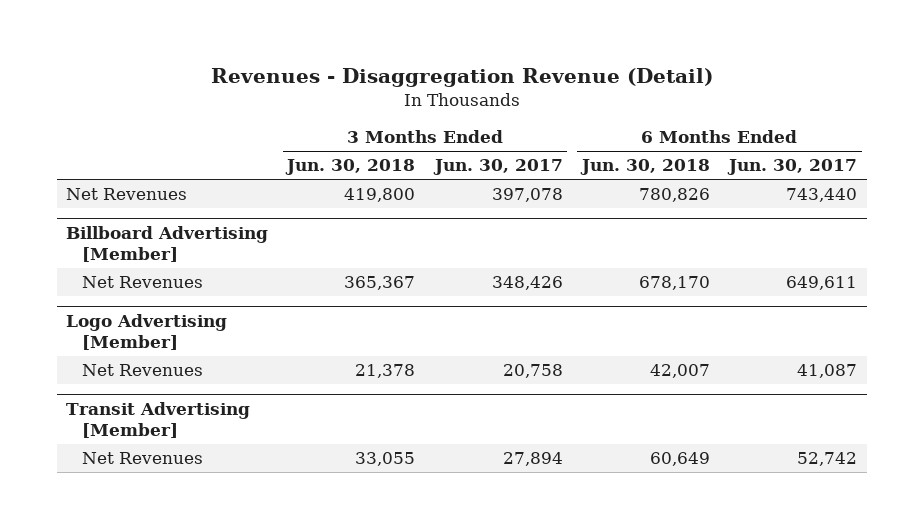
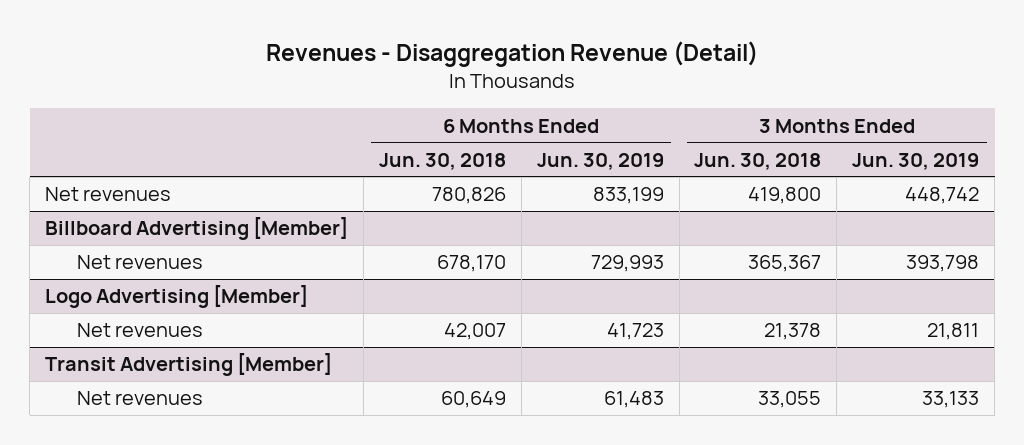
- | 3 Months Ended Jun. 30, 2018 | 3 Months Ended Jun. 30, 2017 | 6 Months Ended Jun. 30, 2018 | 6 Months Ended Jun. 30, 2017
+ | 6 Months Ended Jun. 30, 2018 | 6 Months Ended Jun. 30, 2019 | 3 Months Ended Jun. 30, 2018 | 3 Months Ended Jun. 30, 2019
- Net Revenues | 419,800 | 397,078 | 780,826 | 743,440
+ Net revenues | 780,826 | 833,199 | 419,800 | 448,742
@ Billboard Advertising [Member]
- Net Revenues | 365,367 | 348,426 | 678,170 | 649,611
+ Net revenues | 678,170 | 729,993 | 365,367 | 393,798
@ Logo Advertising [Member]
- Net Revenues | 21,378 | 20,758 | 42,007 | 41,087
+ Net revenues | 42,007 | 41,723 | 21,378 | 21,811
@ Transit Advertising [Member]
- Net Revenues | 33,055 | 27,894 | 60,649 | 52,742
+ Net revenues | 60,649 | 61,483 | 33,055 | 33,133

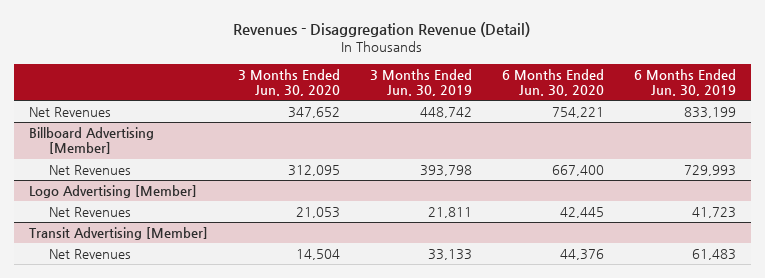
- | 6 Months Ended Jun. 30, 2018 | 6 Months Ended Jun. 30, 2019 | 3 Months Ended Jun. 30, 2018 | 3 Months Ended Jun. 30, 2019
+ | 3 Months Ended Jun. 30, 2020 | 3 Months Ended Jun. 30, 2019 | 6 Months Ended Jun. 30, 2020 | 6 Months Ended Jun. 30, 2019
- Net revenues | 780,826 | 833,199 | 419,800 | 448,742
+ Net Revenues | 347,652 | 448,742 | 754,221 | 833,199
@ Billboard Advertising [Member]
- Net revenues | 678,170 | 729,993 | 365,367 | 393,798
+ Net Revenues | 312,095 | 393,798 | 667,400 | 729,993
@ Logo Advertising [Member]
- Net revenues | 42,007 | 41,723 | 21,378 | 21,811
+ Net Revenues | 21,053 | 21,811 | 42,445 | 41,723
@ Transit Advertising [Member]
- Net revenues | 60,649 | 61,483 | 33,055 | 33,133
+ Net Revenues | 14,504 | 33,133 | 44,376 | 61,483

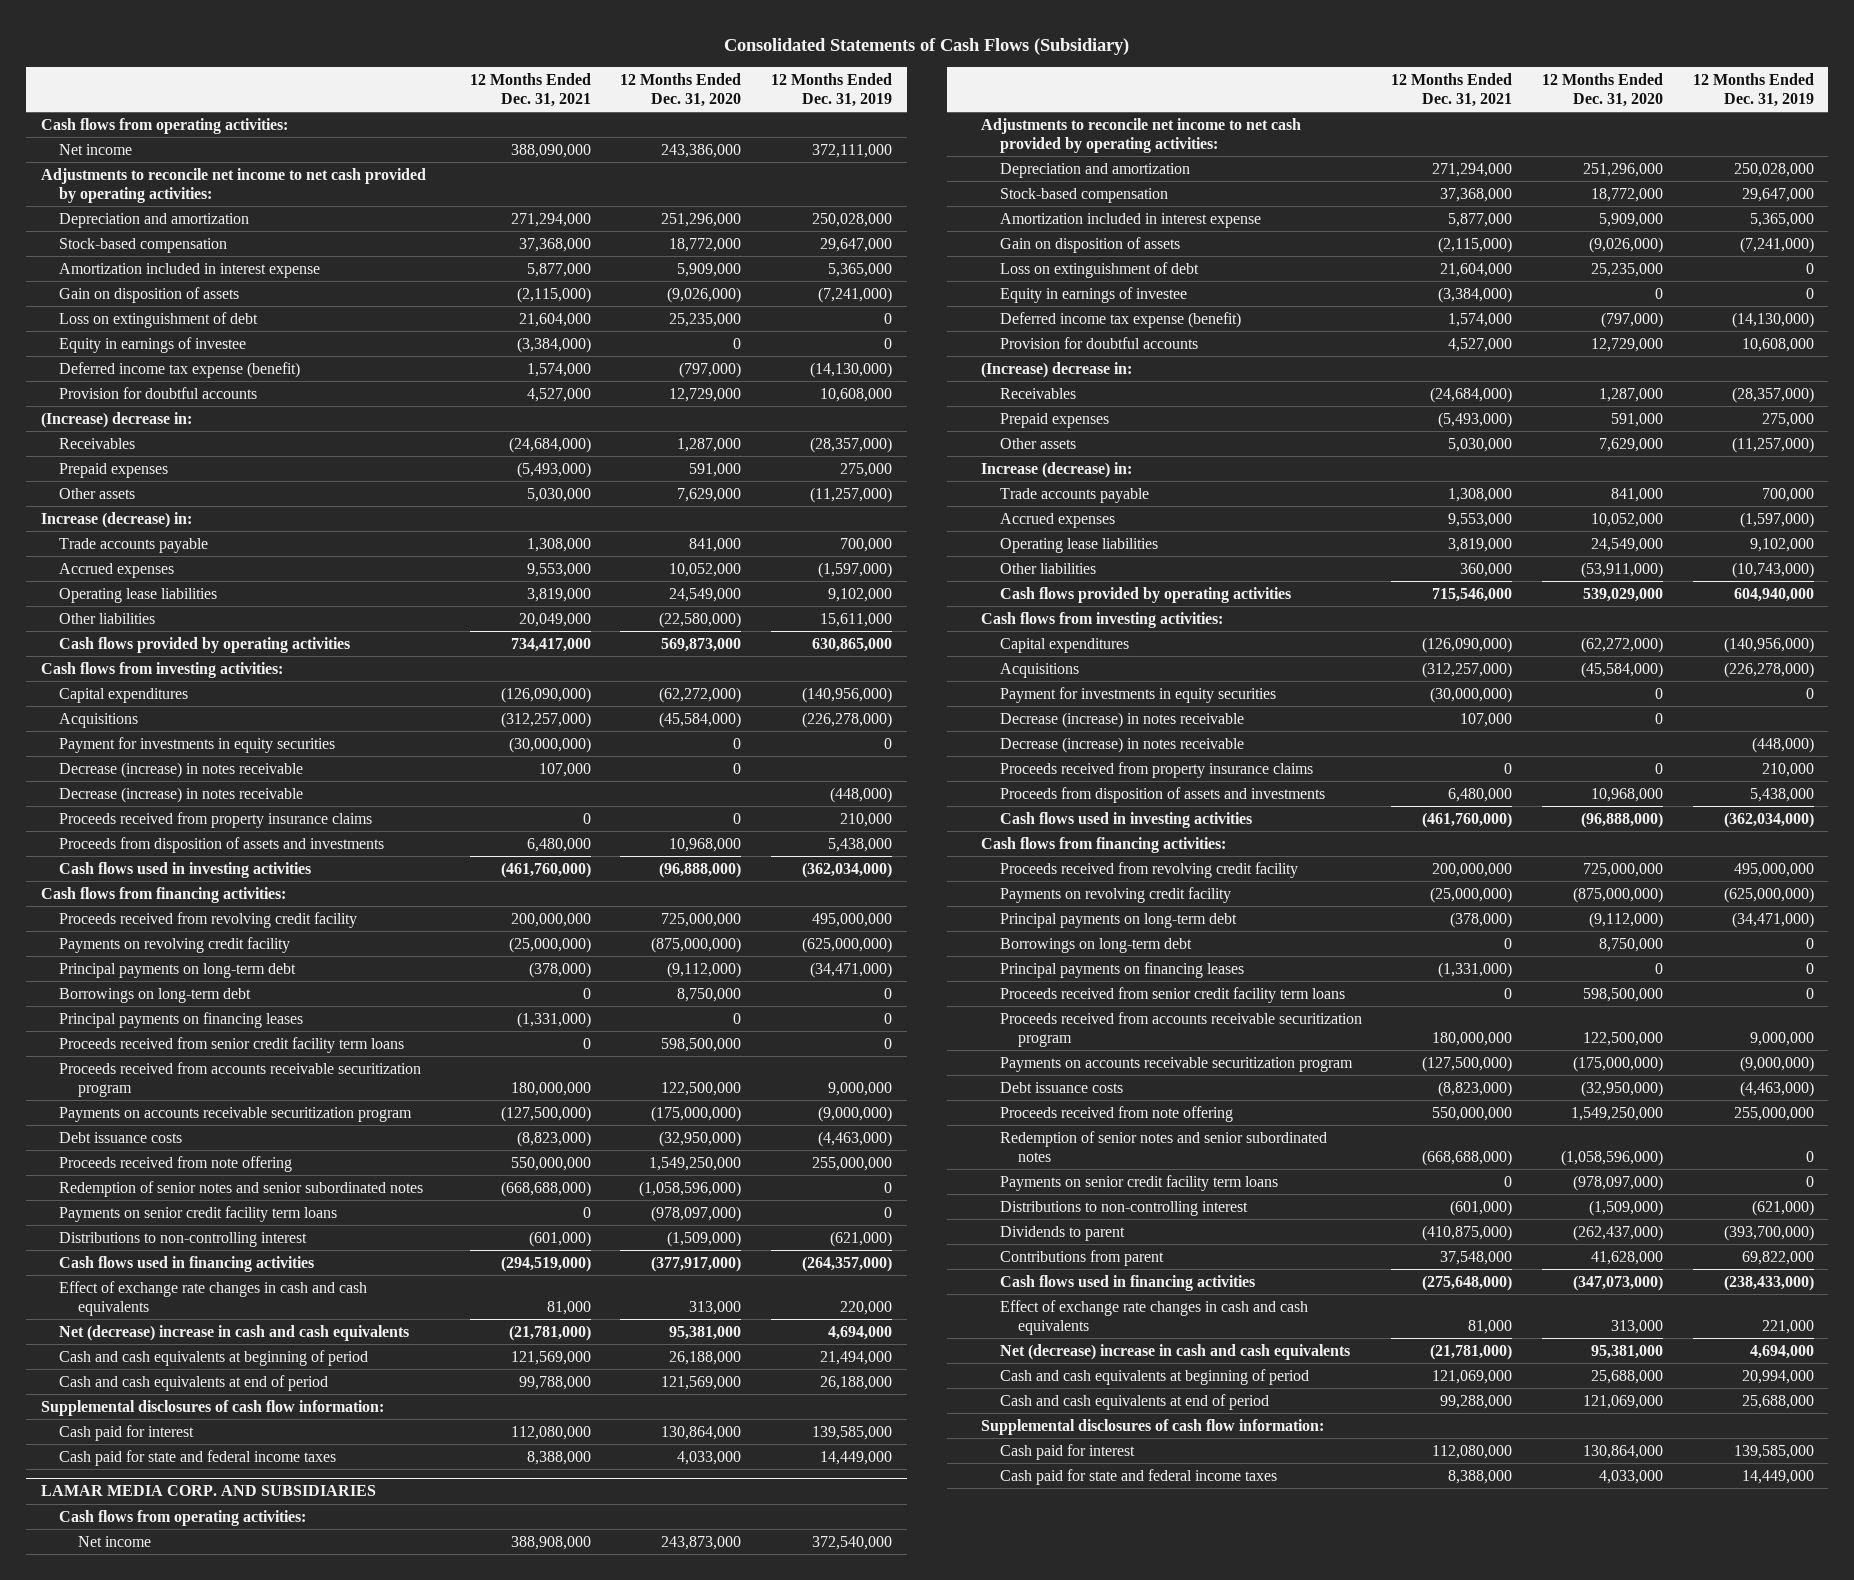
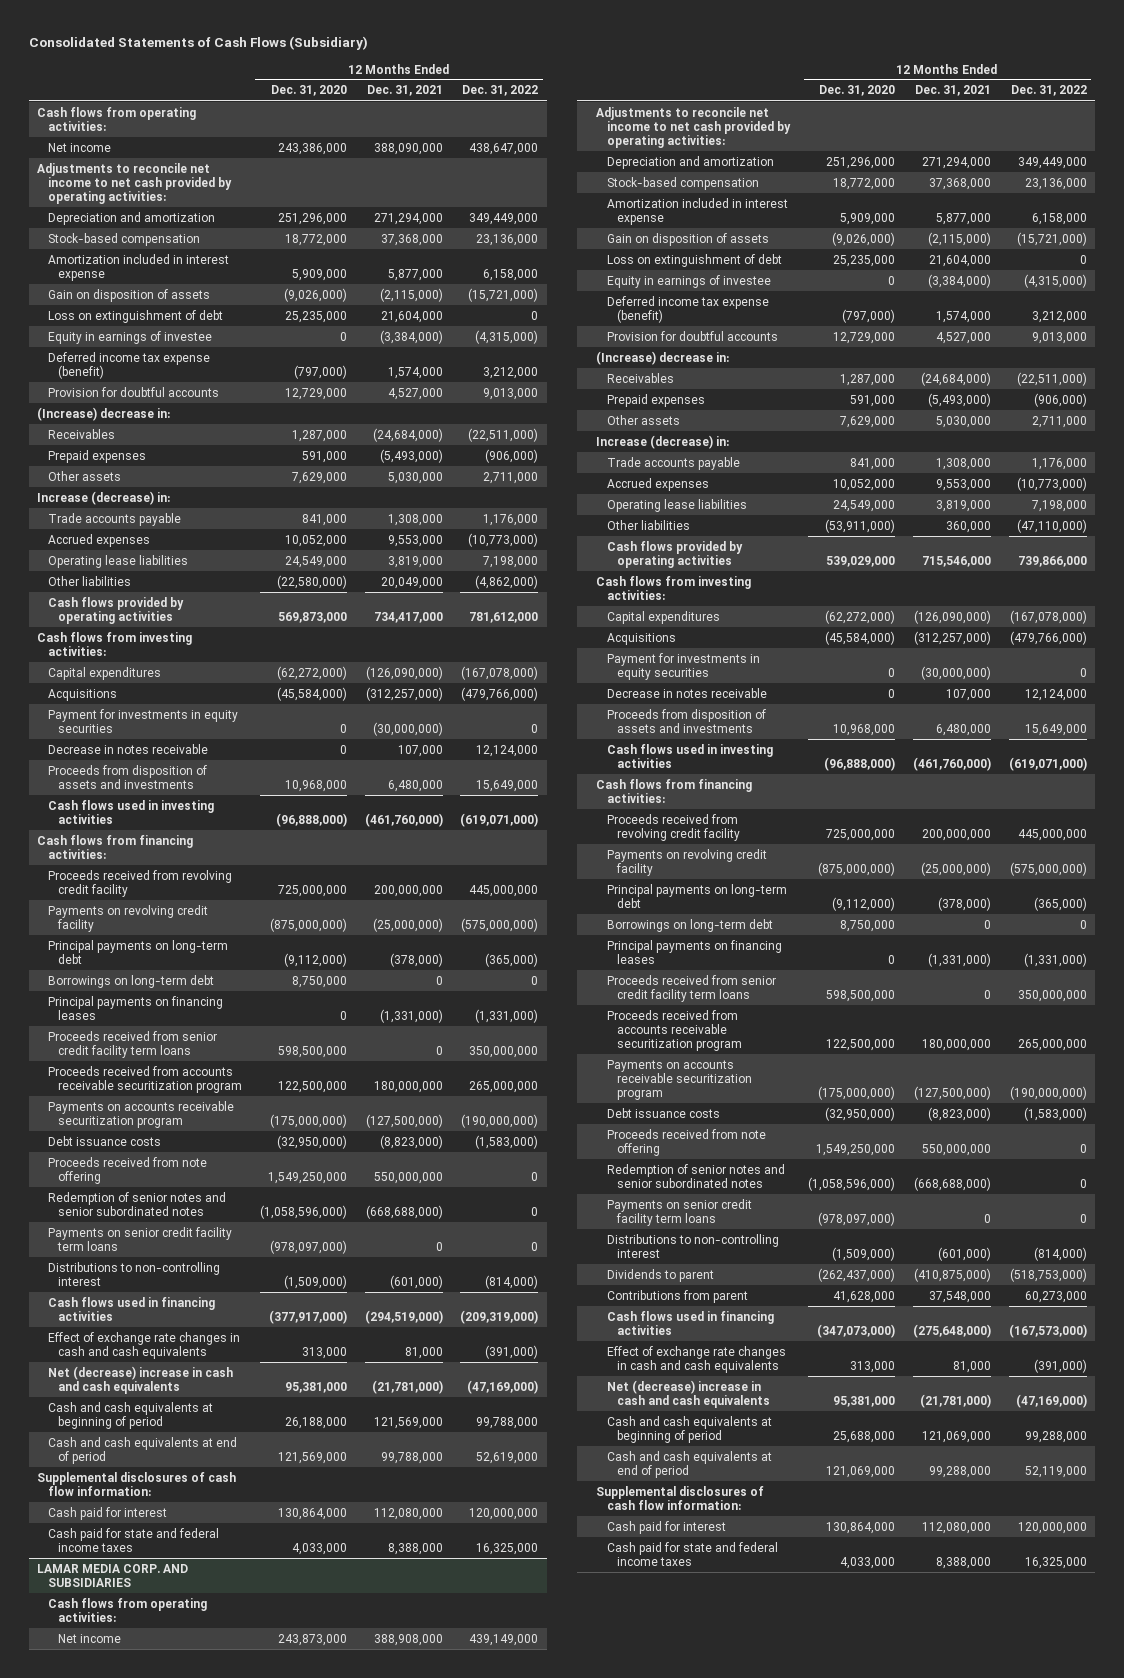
- | 12 Months Ended Dec. 31, 2021 | 12 Months Ended Dec. 31, 2020 | 12 Months Ended Dec. 31, 2019
+ | 12 Months Ended Dec. 31, 2020 | 12 Months Ended Dec. 31, 2021 | 12 Months Ended Dec. 31, 2022
- Decrease (increase) in notes receivable | 107,000 | 0 |
- Decrease (increase) in notes receivable | | | (448,000)
- Proceeds received from property insurance claims | 0 | 0 | 210,000
+ Decrease in notes receivable | 0 | 107,000 | 12,124,000
@ LAMAR MEDIA CORP. AND SUBSIDIARIES
- Decrease (increase) in notes receivable | 107,000 | 0 |
- Decrease (increase) in notes receivable | | | (448,000)
- Proceeds received from property insurance claims | 0 | 0 | 210,000
+ Decrease in notes receivable | 0 | 107,000 | 12,124,000

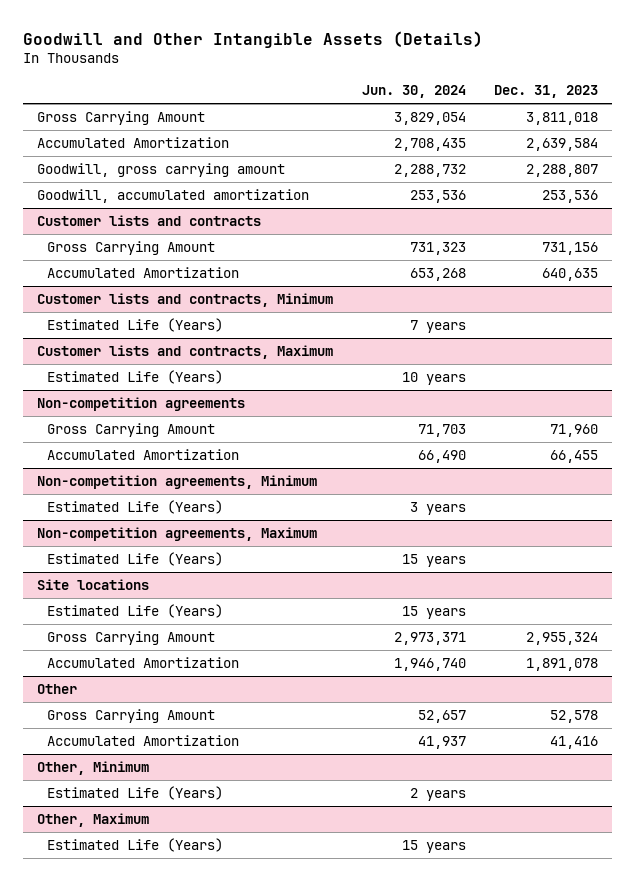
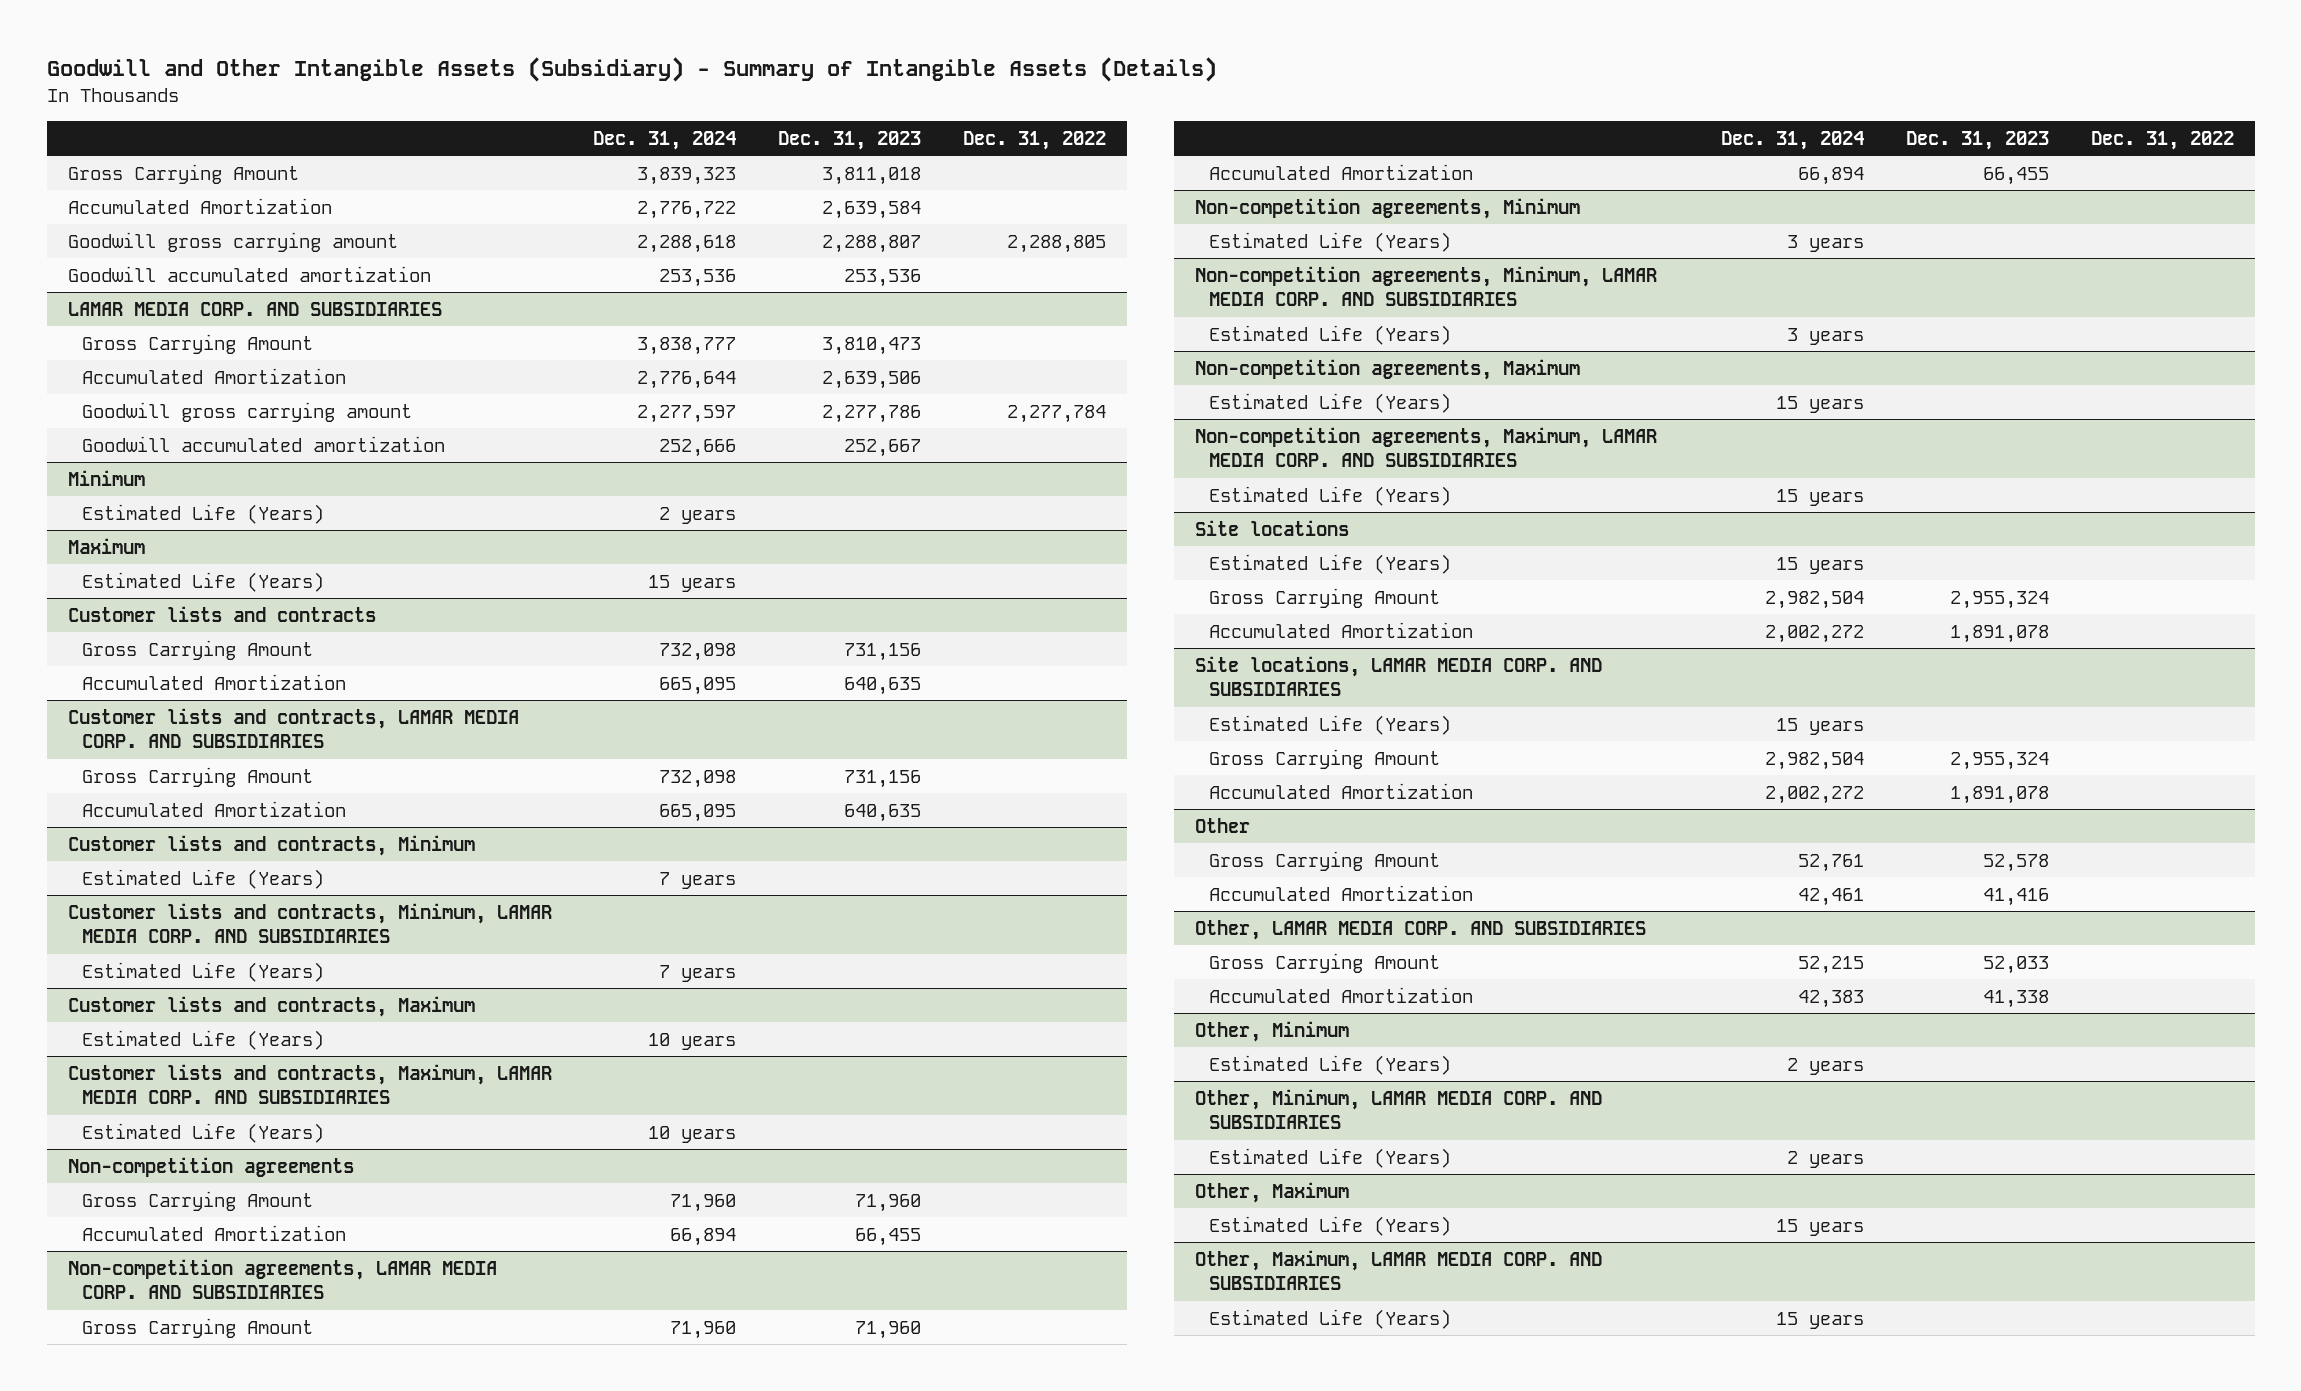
- Goodwill and Other Intangible Assets (Details)
+ Goodwill and Other Intangible Assets (Subsidiary) - Summary of Intangible Assets (Details)
- | Jun. 30, 2024 | Dec. 31, 2023
+ | Dec. 31, 2024 | Dec. 31, 2023 | Dec. 31, 2022
- Goodwill, gross carrying amount | 2,288,732 | 2,288,807
- Goodwill, accumulated amortization | 253,536 | 253,536
+ Goodwill gross carrying amount | 2,288,618 | 2,288,807 | 2,288,805
+ Goodwill accumulated amortization | 253,536 | 253,536 |
+ LAMAR MEDIA CORP. AND SUBSIDIARIES
+ Gross Carrying Amount | 3,838,777 | 3,810,473 |
+ Accumulated Amortization | 2,776,644 | 2,639,506 |
+ Goodwill gross carrying amount | 2,277,597 | 2,277,786 | 2,277,784
+ Goodwill accumulated amortization | 252,666 | 252,667 |
+ Minimum
+ Estimated Life (Years) | 2 years | |
+ Maximum
+ Estimated Life (Years) | 15 years | |
+ Customer lists and contracts, LAMAR MEDIA CORP. AND SUBSIDIARIES
+ Gross Carrying Amount | 732,098 | 731,156 |
+ Accumulated Amortization | 665,095 | 640,635 |
+ Customer lists and contracts, Minimum, LAMAR MEDIA CORP. AND SUBSIDIARIES
+ Estimated Life (Years) | 7 years | |
+ Customer lists and contracts, Maximum, LAMAR MEDIA CORP. AND SUBSIDIARIES
+ Estimated Life (Years) | 10 years | |
+ Non-competition agreements, LAMAR MEDIA CORP. AND SUBSIDIARIES
+ Gross Carrying Amount | 71,960 | 71,960 |
+ Accumulated Amortization | 66,894 | 66,455 |
+ Non-competition agreements, Minimum, LAMAR MEDIA CORP. AND SUBSIDIARIES
+ Estimated Life (Years) | 3 years | |
+ Non-competition agreements, Maximum, LAMAR MEDIA CORP. AND SUBSIDIARIES
+ Estimated Life (Years) | 15 years | |
+ Site locations, LAMAR MEDIA CORP. AND SUBSIDIARIES
+ Estimated Life (Years) | 15 years | |
+ Gross Carrying Amount | 2,982,504 | 2,955,324 |
+ Accumulated Amortization | 2,002,272 | 1,891,078 |
+ Other, LAMAR MEDIA CORP. AND SUBSIDIARIES
+ Gross Carrying Amount | 52,215 | 52,033 |
+ Accumulated Amortization | 42,383 | 41,338 |
+ Other, Minimum, LAMAR MEDIA CORP. AND SUBSIDIARIES
+ Estimated Life (Years) | 2 years | |
+ Other, Maximum, LAMAR MEDIA CORP. AND SUBSIDIARIES
+ Estimated Life (Years) | 15 years | |

